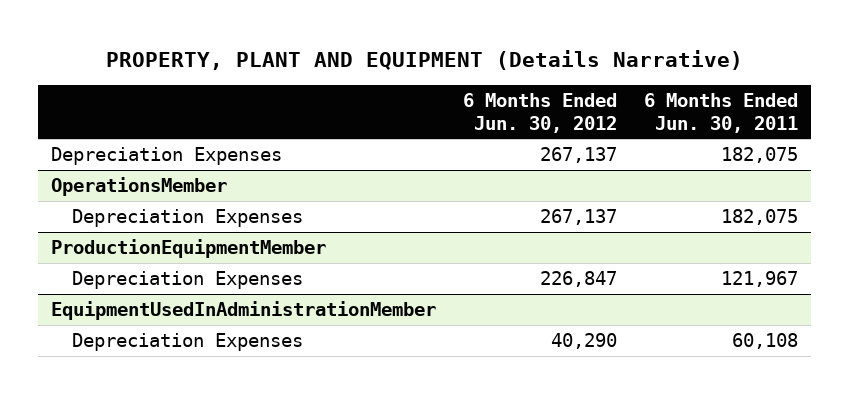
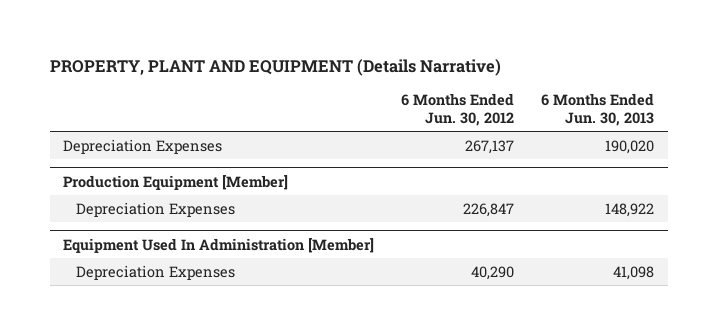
- | 6 Months Ended Jun. 30, 2012 | 6 Months Ended Jun. 30, 2011
+ | 6 Months Ended Jun. 30, 2012 | 6 Months Ended Jun. 30, 2013
- OperationsMember
- Depreciation Expenses | 267,137 | 182,075
- ProductionEquipmentMember
+ Production Equipment [Member]
- EquipmentUsedInAdministrationMember
+ Equipment Used In Administration [Member]

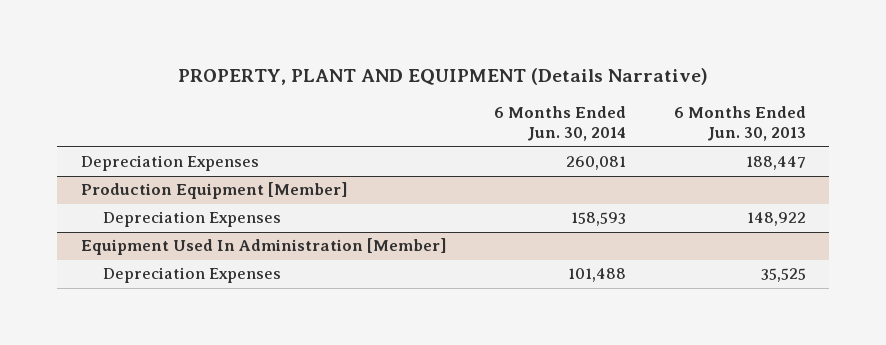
- | 6 Months Ended Jun. 30, 2012 | 6 Months Ended Jun. 30, 2013
+ | 6 Months Ended Jun. 30, 2014 | 6 Months Ended Jun. 30, 2013
- Depreciation Expenses | 267,137 | 190,020
+ Depreciation Expenses | 260,081 | 188,447
@ Equipment Used In Administration [Member]
- Depreciation Expenses | 40,290 | 41,098
+ Depreciation Expenses | 101,488 | 35,525

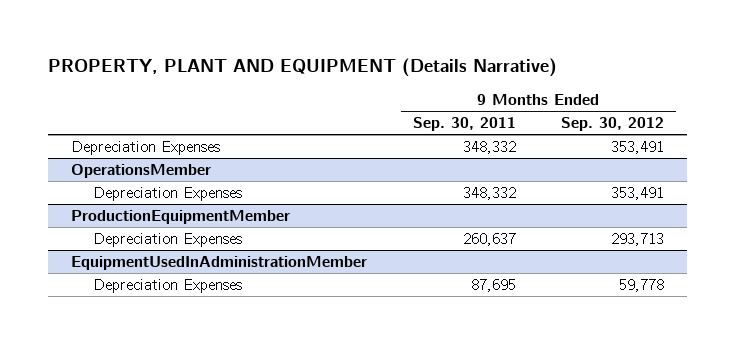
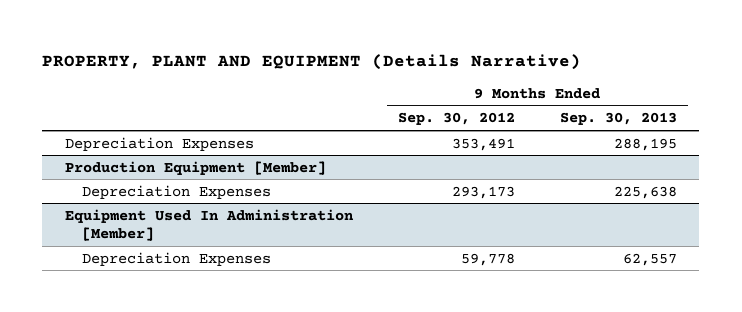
- | 9 Months Ended Sep. 30, 2011 | 9 Months Ended Sep. 30, 2012
+ | 9 Months Ended Sep. 30, 2012 | 9 Months Ended Sep. 30, 2013
- OperationsMember
- Depreciation Expenses | 348,332 | 353,491
- ProductionEquipmentMember
- Depreciation Expenses | 260,637 | 293,713
- EquipmentUsedInAdministrationMember
+ Production Equipment [Member]
+ Depreciation Expenses | 293,173 | 225,638
+ Equipment Used In Administration [Member]

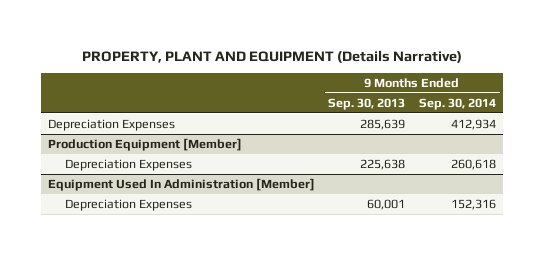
- | 9 Months Ended Sep. 30, 2012 | 9 Months Ended Sep. 30, 2013
+ | 9 Months Ended Sep. 30, 2013 | 9 Months Ended Sep. 30, 2014
- Depreciation Expenses | 353,491 | 288,195
+ Depreciation Expenses | 285,639 | 412,934
@ Equipment Used In Administration [Member]
- Depreciation Expenses | 59,778 | 62,557
+ Depreciation Expenses | 60,001 | 152,316

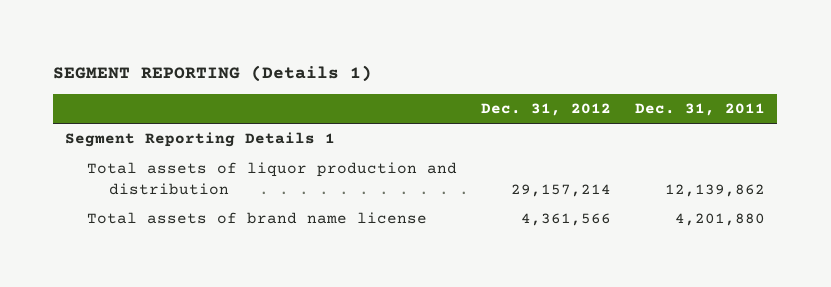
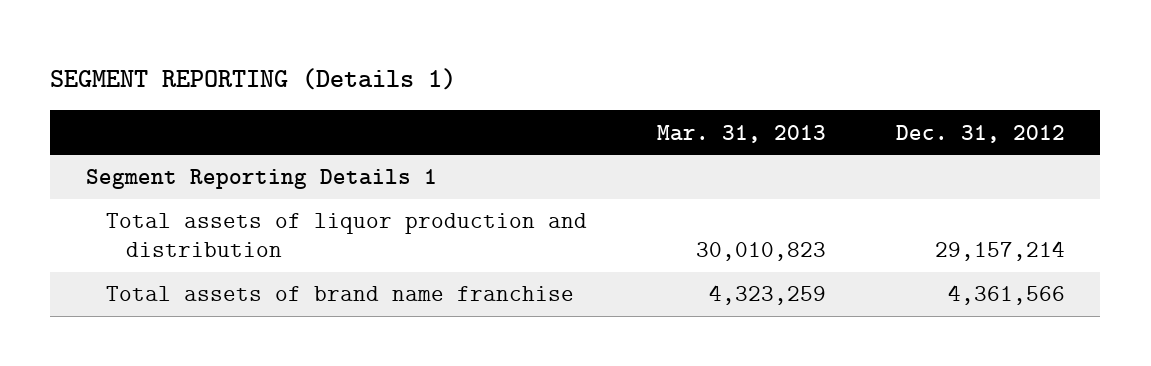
- | Dec. 31, 2012 | Dec. 31, 2011
+ | Mar. 31, 2013 | Dec. 31, 2012
- Total assets of brand name license | 4,361,566 | 4,201,880
+ Total assets of brand name franchise | 4,323,259 | 4,361,566

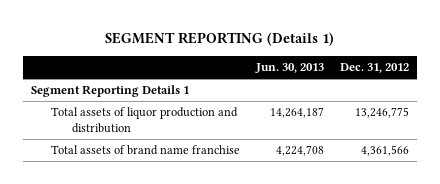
- | Mar. 31, 2013 | Dec. 31, 2012
+ | Jun. 30, 2013 | Dec. 31, 2012
- Total assets of liquor production and distribution | 30,010,823 | 29,157,214
+ Total assets of liquor production and distribution | 14,264,187 | 13,246,775

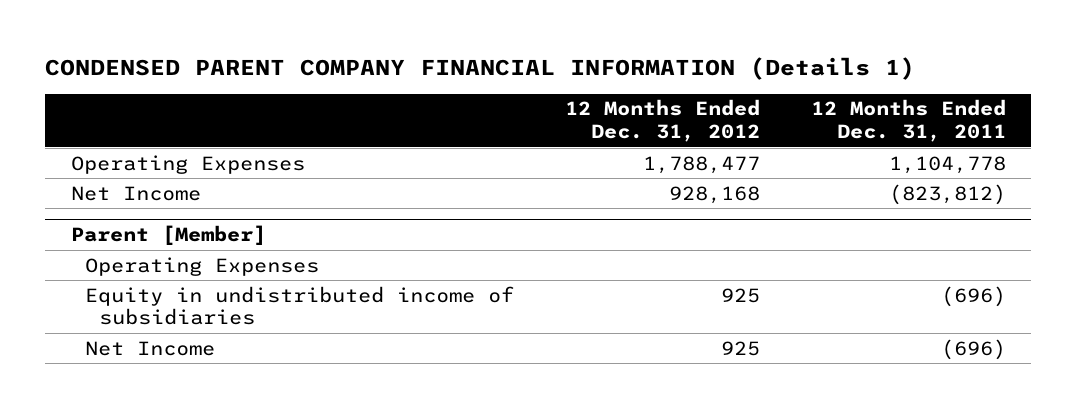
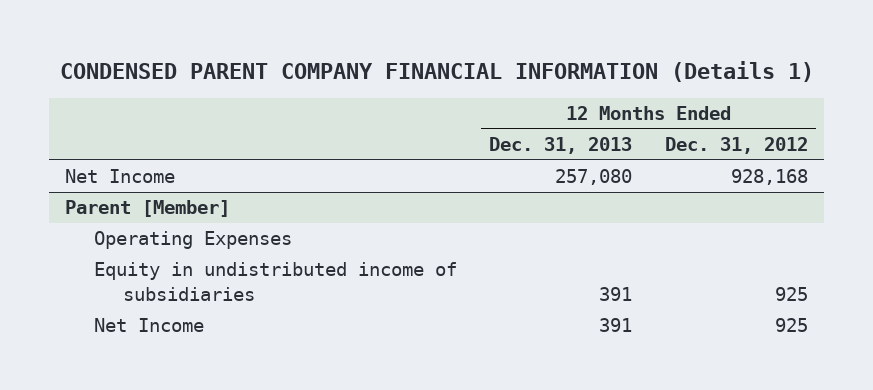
- | 12 Months Ended Dec. 31, 2012 | 12 Months Ended Dec. 31, 2011
+ | 12 Months Ended Dec. 31, 2013 | 12 Months Ended Dec. 31, 2012
- Operating Expenses | 1,788,477 | 1,104,778

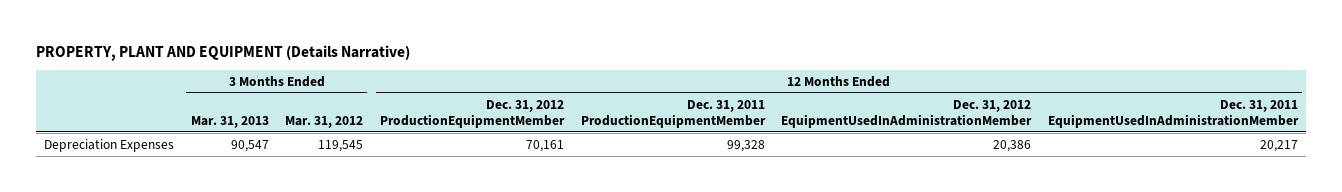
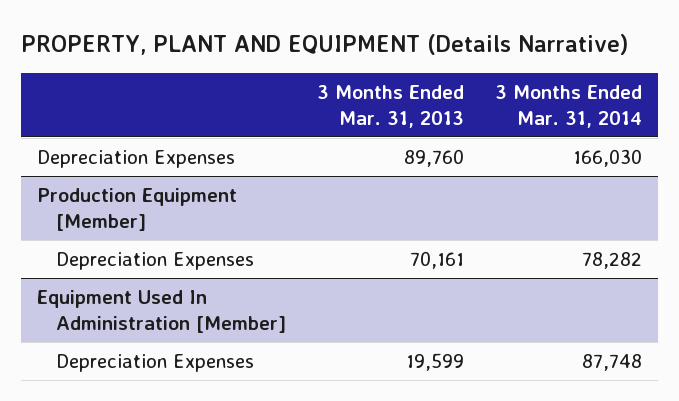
- | 3 Months Ended Mar. 31, 2013 | 3 Months Ended Mar. 31, 2012 | 12 Months Ended Dec. 31, 2012 ProductionEquipmentMember | 12 Months Ended Dec. 31, 2011 ProductionEquipmentMember | 12 Months Ended Dec. 31, 2012 EquipmentUsedInAdministrationMember | 12 Months Ended Dec. 31, 2011 EquipmentUsedInAdministrationMember
+ | 3 Months Ended Mar. 31, 2013 | 3 Months Ended Mar. 31, 2014
- Depreciation Expenses | 90,547 | 119,545 | 70,161 | 99,328 | 20,386 | 20,217
+ Depreciation Expenses | 89,760 | 166,030
+ Production Equipment [Member]
+ Depreciation Expenses | 70,161 | 78,282
+ Equipment Used In Administration [Member]
+ Depreciation Expenses | 19,599 | 87,748

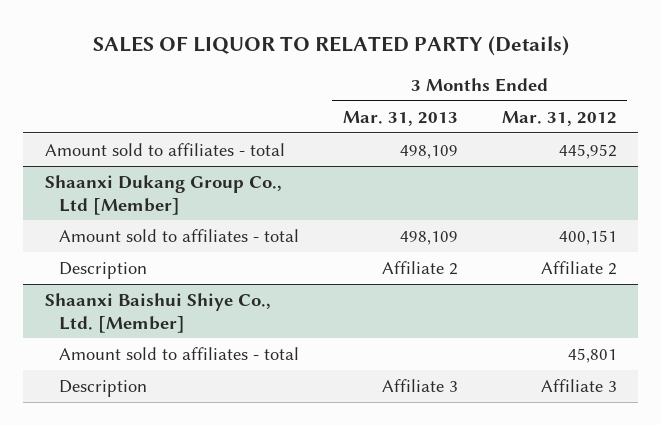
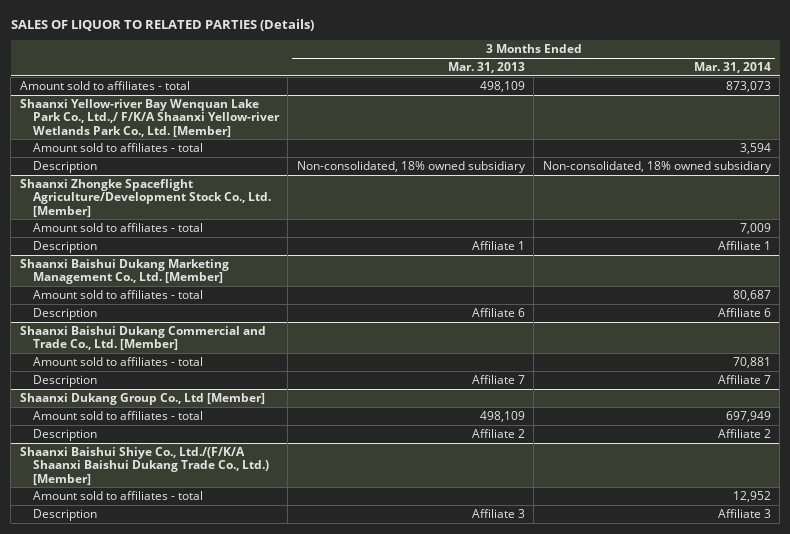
- SALES OF LIQUOR TO RELATED PARTY (Details)
+ SALES OF LIQUOR TO RELATED PARTIES (Details)
- | 3 Months Ended Mar. 31, 2013 | 3 Months Ended Mar. 31, 2012
+ | 3 Months Ended Mar. 31, 2013 | 3 Months Ended Mar. 31, 2014
+ Shaanxi Yellow-river Bay Wenquan Lake Park Co., Ltd.,/ F/K/A Shaanxi Yellow-river Wetlands Park Co., Ltd. [Member]
+ Amount sold to affiliates - total | | 3,594
+ Description | Non-consolidated, 18% owned subsidiary | Non-consolidated, 18% owned subsidiary
+ Shaanxi Zhongke Spaceflight Agriculture/Development Stock Co., Ltd. [Member]
+ Amount sold to affiliates - total | | 7,009
+ Description | Affiliate 1 | Affiliate 1
+ Shaanxi Baishui Dukang Marketing Management Co., Ltd. [Member]
+ Amount sold to affiliates - total | | 80,687
+ Description | Affiliate 6 | Affiliate 6
+ Shaanxi Baishui Dukang Commercial and Trade Co., Ltd. [Member]
+ Amount sold to affiliates - total | | 70,881
+ Description | Affiliate 7 | Affiliate 7
- Shaanxi Baishui Shiye Co., Ltd. [Member]
+ Shaanxi Baishui Shiye Co., Ltd./(F/K/A Shaanxi Baishui Dukang Trade Co., Ltd.) [Member]

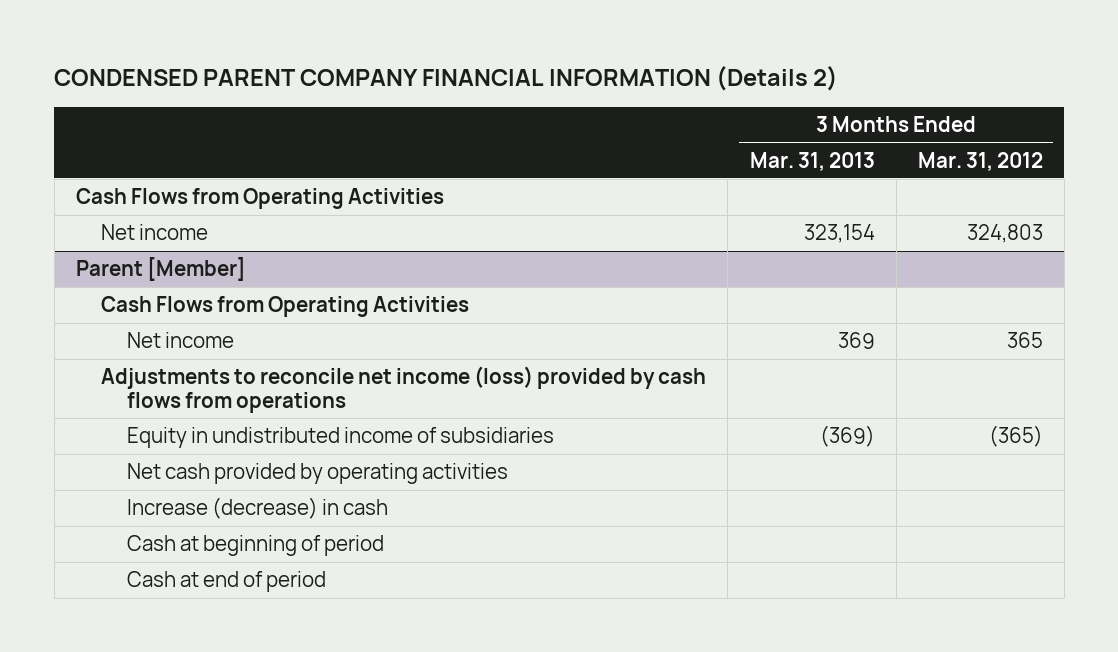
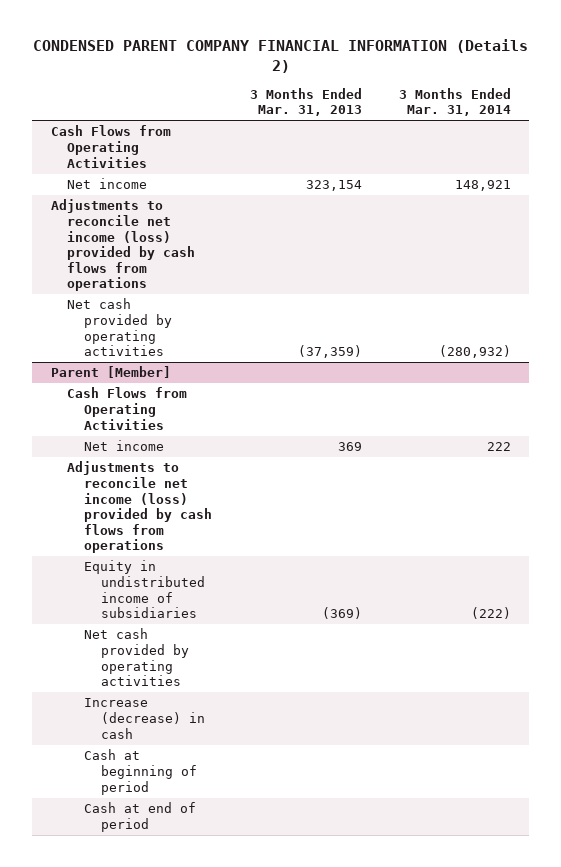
- | 3 Months Ended Mar. 31, 2013 | 3 Months Ended Mar. 31, 2012
+ | 3 Months Ended Mar. 31, 2013 | 3 Months Ended Mar. 31, 2014
+ Adjustments to reconcile net income (loss) provided by cash flows from operations
+ Net cash provided by operating activities | (37,359) | (280,932)

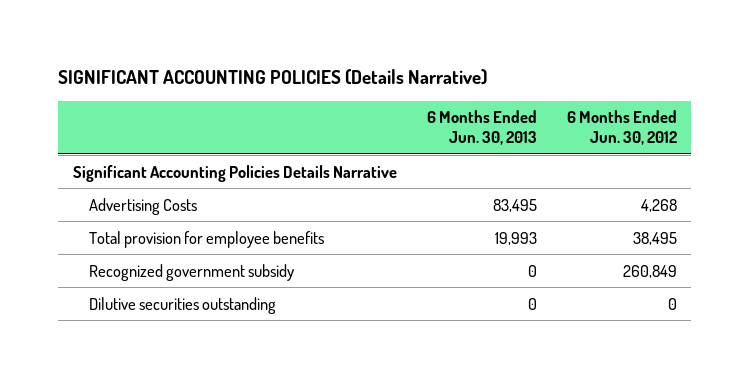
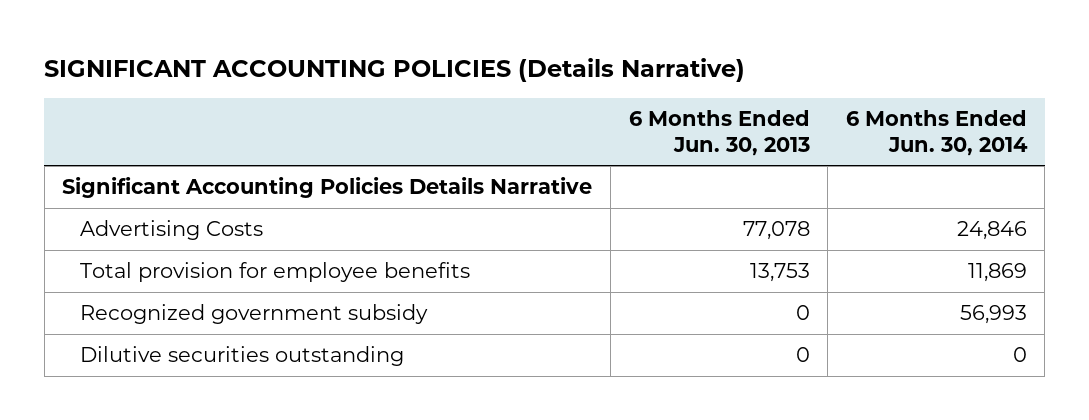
- | 6 Months Ended Jun. 30, 2013 | 6 Months Ended Jun. 30, 2012
+ | 6 Months Ended Jun. 30, 2013 | 6 Months Ended Jun. 30, 2014
- Advertising Costs | 83,495 | 4,268
- Total provision for employee benefits | 19,993 | 38,495
+ Advertising Costs | 77,078 | 24,846
+ Total provision for employee benefits | 13,753 | 11,869

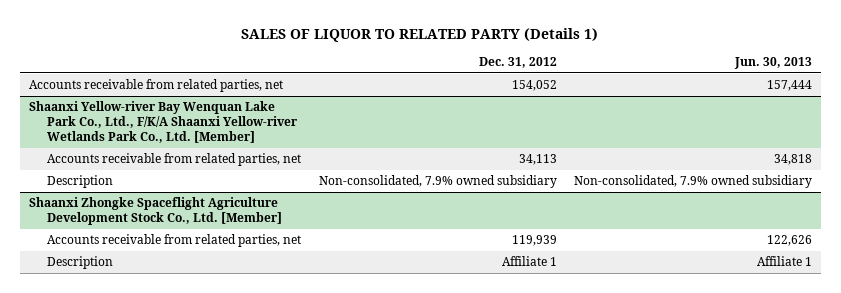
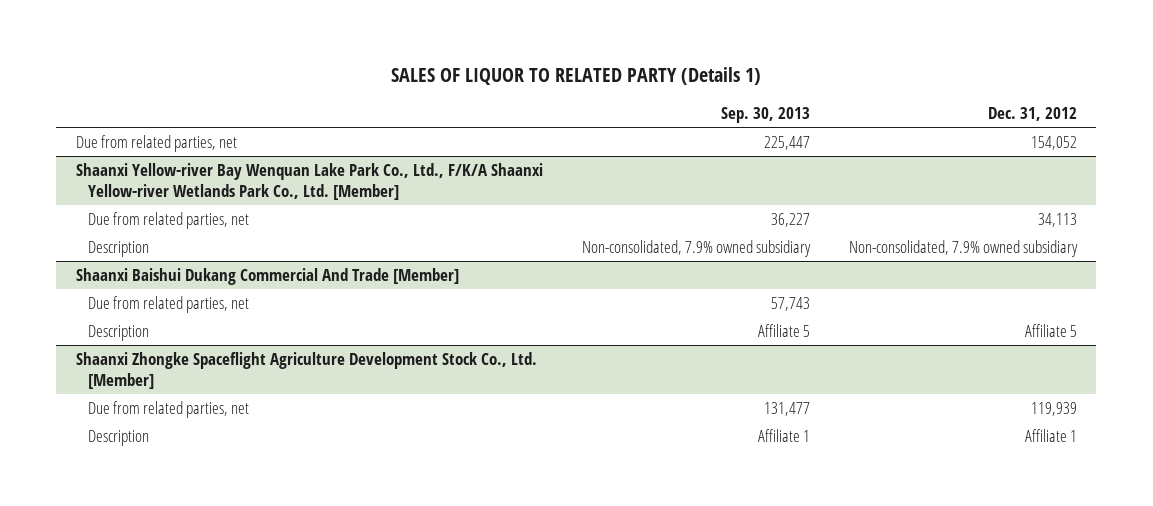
- | Dec. 31, 2012 | Jun. 30, 2013
+ | Sep. 30, 2013 | Dec. 31, 2012
- Accounts receivable from related parties, net | 154,052 | 157,444
+ Due from related parties, net | 225,447 | 154,052
@ Shaanxi Yellow-river Bay Wenquan Lake Park Co., Ltd., F/K/A Shaanxi Yellow-river Wetlands Park Co., Ltd. [Member]
- Accounts receivable from related parties, net | 34,113 | 34,818
+ Due from related parties, net | 36,227 | 34,113
+ Shaanxi Baishui Dukang Commercial And Trade [Member]
+ Due from related parties, net | 57,743 |
+ Description | Affiliate 5 | Affiliate 5
@ Shaanxi Zhongke Spaceflight Agriculture Development Stock Co., Ltd. [Member]
- Accounts receivable from related parties, net | 119,939 | 122,626
+ Due from related parties, net | 131,477 | 119,939

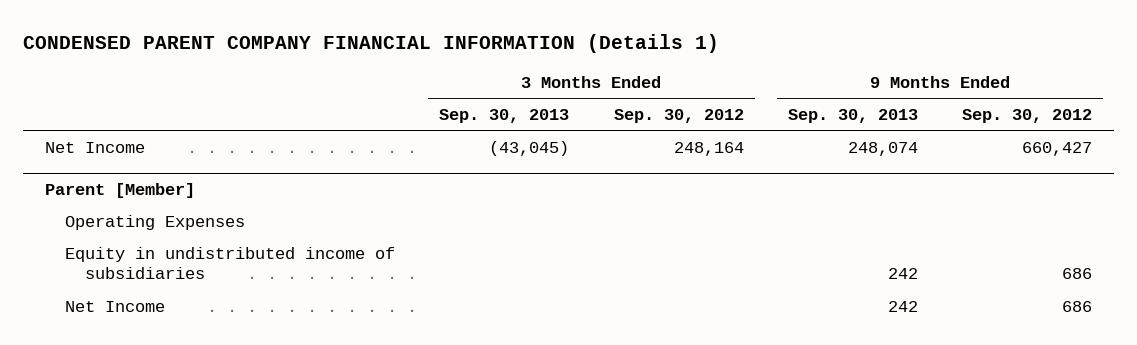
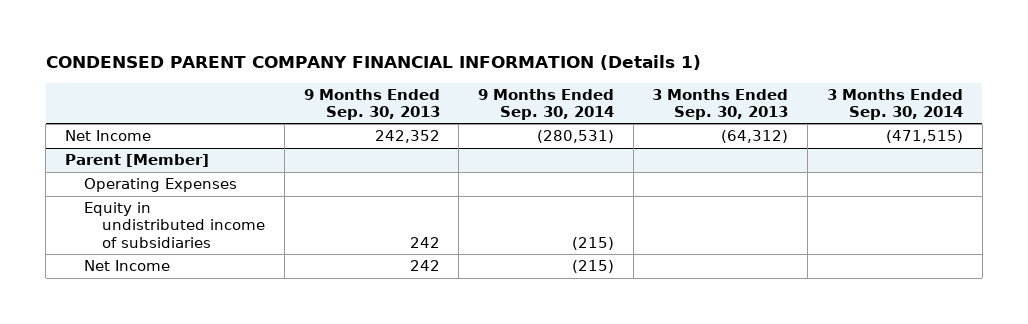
- | 3 Months Ended Sep. 30, 2013 | 3 Months Ended Sep. 30, 2012 | 9 Months Ended Sep. 30, 2013 | 9 Months Ended Sep. 30, 2012
+ | 9 Months Ended Sep. 30, 2013 | 9 Months Ended Sep. 30, 2014 | 3 Months Ended Sep. 30, 2013 | 3 Months Ended Sep. 30, 2014
- Net Income | (43,045) | 248,164 | 248,074 | 660,427
+ Net Income | 242,352 | (280,531) | (64,312) | (471,515)

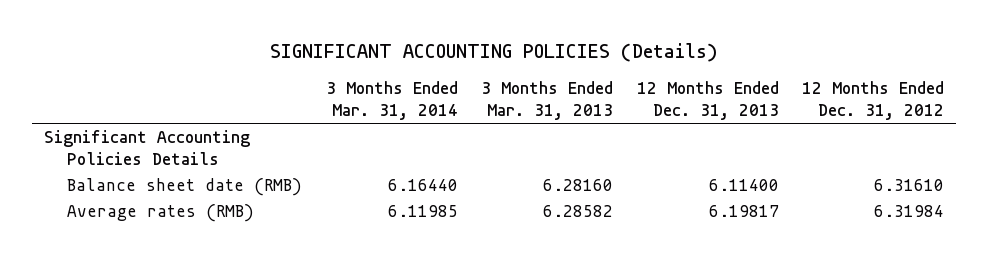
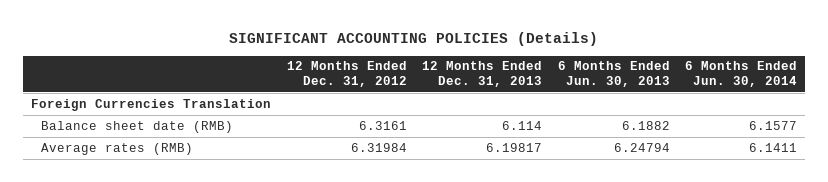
- | 3 Months Ended Mar. 31, 2014 | 3 Months Ended Mar. 31, 2013 | 12 Months Ended Dec. 31, 2013 | 12 Months Ended Dec. 31, 2012
+ | 12 Months Ended Dec. 31, 2012 | 12 Months Ended Dec. 31, 2013 | 6 Months Ended Jun. 30, 2013 | 6 Months Ended Jun. 30, 2014
- Significant Accounting Policies Details
- Balance sheet date (RMB) | 6.16440 | 6.28160 | 6.11400 | 6.31610
+ Foreign Currencies Translation
+ Balance sheet date (RMB) | 6.3161 | 6.114 | 6.1882 | 6.1577

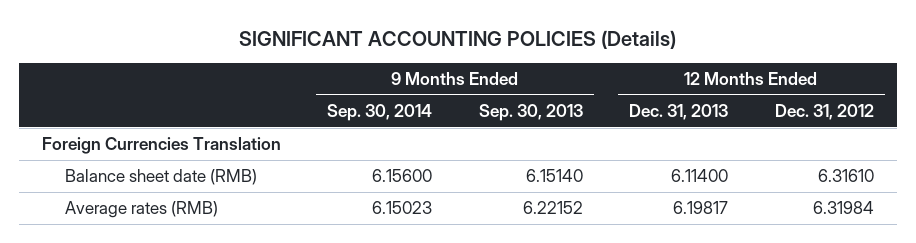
- | 12 Months Ended Dec. 31, 2012 | 12 Months Ended Dec. 31, 2013 | 6 Months Ended Jun. 30, 2013 | 6 Months Ended Jun. 30, 2014
+ | 9 Months Ended Sep. 30, 2014 | 9 Months Ended Sep. 30, 2013 | 12 Months Ended Dec. 31, 2013 | 12 Months Ended Dec. 31, 2012
- Balance sheet date (RMB) | 6.3161 | 6.114 | 6.1882 | 6.1577
+ Balance sheet date (RMB) | 6.15600 | 6.15140 | 6.11400 | 6.31610

